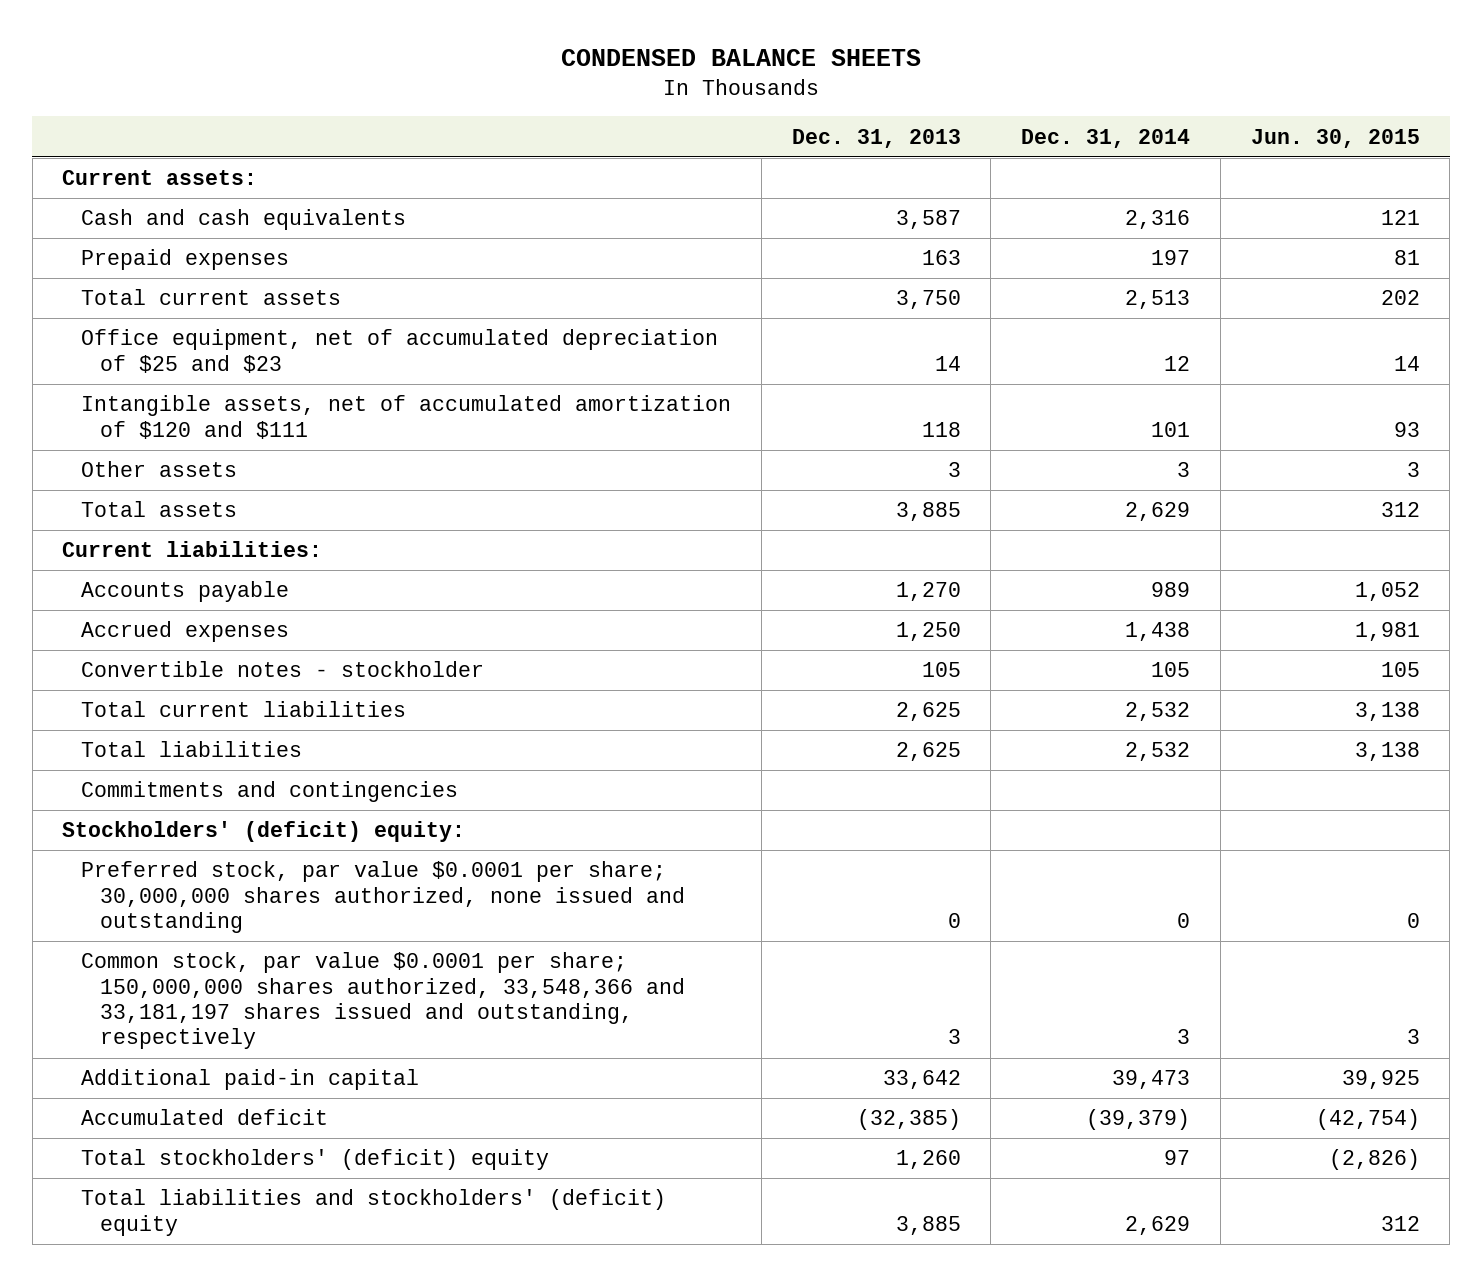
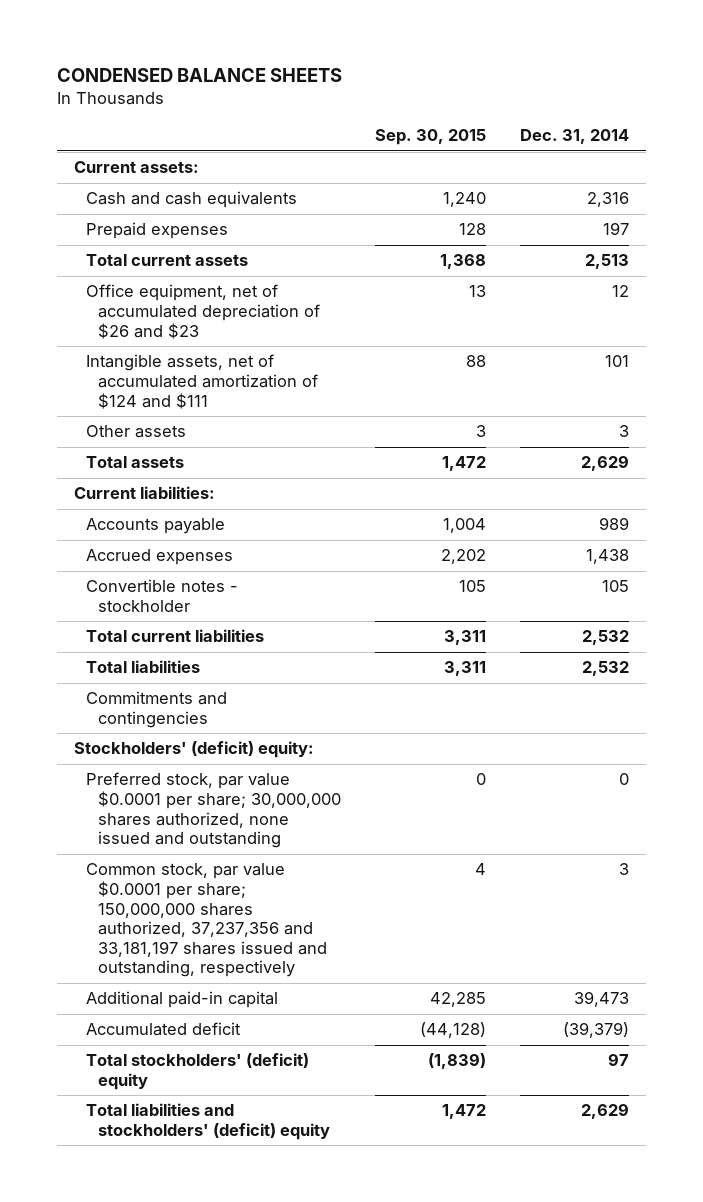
- | Dec. 31, 2013 | Dec. 31, 2014 | Jun. 30, 2015
+ | Sep. 30, 2015 | Dec. 31, 2014
- Office equipment, net of accumulated depreciation of $25 and $23 | 14 | 12 | 14
- Intangible assets, net of accumulated amortization of $120 and $111 | 118 | 101 | 93
+ Office equipment, net of accumulated depreciation of $26 and $23 | 13 | 12
+ Intangible assets, net of accumulated amortization of $124 and $111 | 88 | 101
- Common stock, par value $0.0001 per share; 150,000,000 shares authorized, 33,548,366 and 33,181,197 shares issued and outstanding, respectively | 3 | 3 | 3
+ Common stock, par value $0.0001 per share; 150,000,000 shares authorized, 37,237,356 and 33,181,197 shares issued and outstanding, respectively | 4 | 3

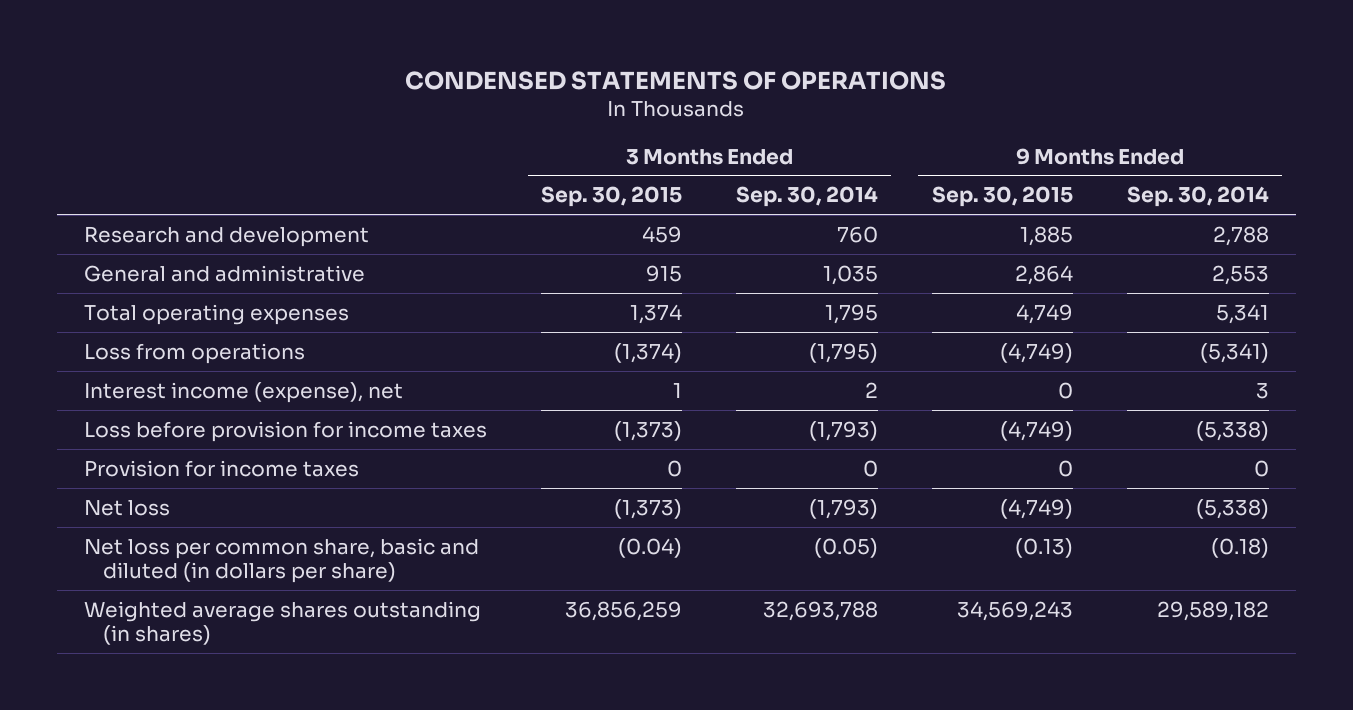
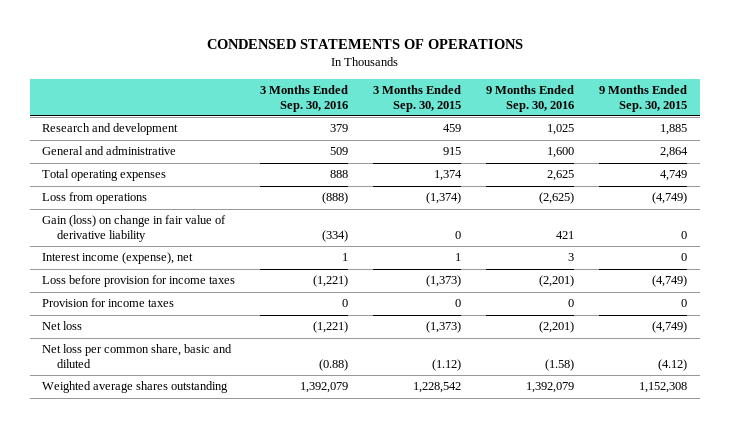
- | 3 Months Ended Sep. 30, 2015 | 3 Months Ended Sep. 30, 2014 | 9 Months Ended Sep. 30, 2015 | 9 Months Ended Sep. 30, 2014
+ | 3 Months Ended Sep. 30, 2016 | 3 Months Ended Sep. 30, 2015 | 9 Months Ended Sep. 30, 2016 | 9 Months Ended Sep. 30, 2015
+ Gain (loss) on change in fair value of derivative liability | (334) | 0 | 421 | 0
- Net loss per common share, basic and diluted (in dollars per share) | (0.04) | (0.05) | (0.13) | (0.18)
- Weighted average shares outstanding (in shares) | 36,856,259 | 32,693,788 | 34,569,243 | 29,589,182
+ Net loss per common share, basic and diluted | (0.88) | (1.12) | (1.58) | (4.12)
+ Weighted average shares outstanding | 1,392,079 | 1,228,542 | 1,392,079 | 1,152,308

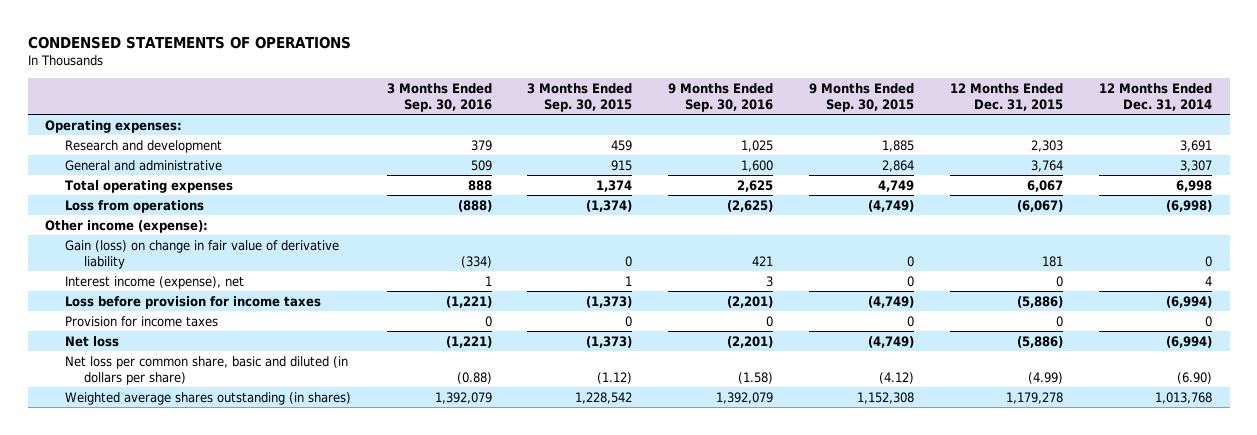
- | 3 Months Ended Sep. 30, 2016 | 3 Months Ended Sep. 30, 2015 | 9 Months Ended Sep. 30, 2016 | 9 Months Ended Sep. 30, 2015
+ | 3 Months Ended Sep. 30, 2016 | 3 Months Ended Sep. 30, 2015 | 9 Months Ended Sep. 30, 2016 | 9 Months Ended Sep. 30, 2015 | 12 Months Ended Dec. 31, 2015 | 12 Months Ended Dec. 31, 2014
+ Operating expenses:
+ Other income (expense):
- Net loss per common share, basic and diluted | (0.88) | (1.12) | (1.58) | (4.12)
- Weighted average shares outstanding | 1,392,079 | 1,228,542 | 1,392,079 | 1,152,308
+ Net loss per common share, basic and diluted (in dollars per share) | (0.88) | (1.12) | (1.58) | (4.12) | (4.99) | (6.90)
+ Weighted average shares outstanding (in shares) | 1,392,079 | 1,228,542 | 1,392,079 | 1,152,308 | 1,179,278 | 1,013,768

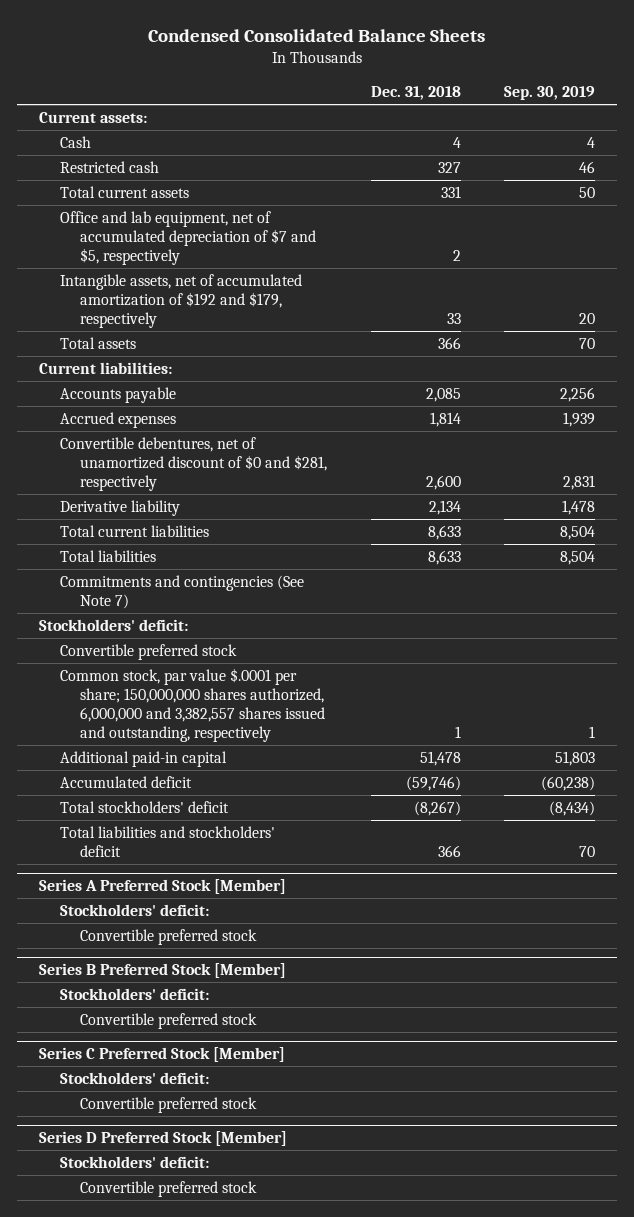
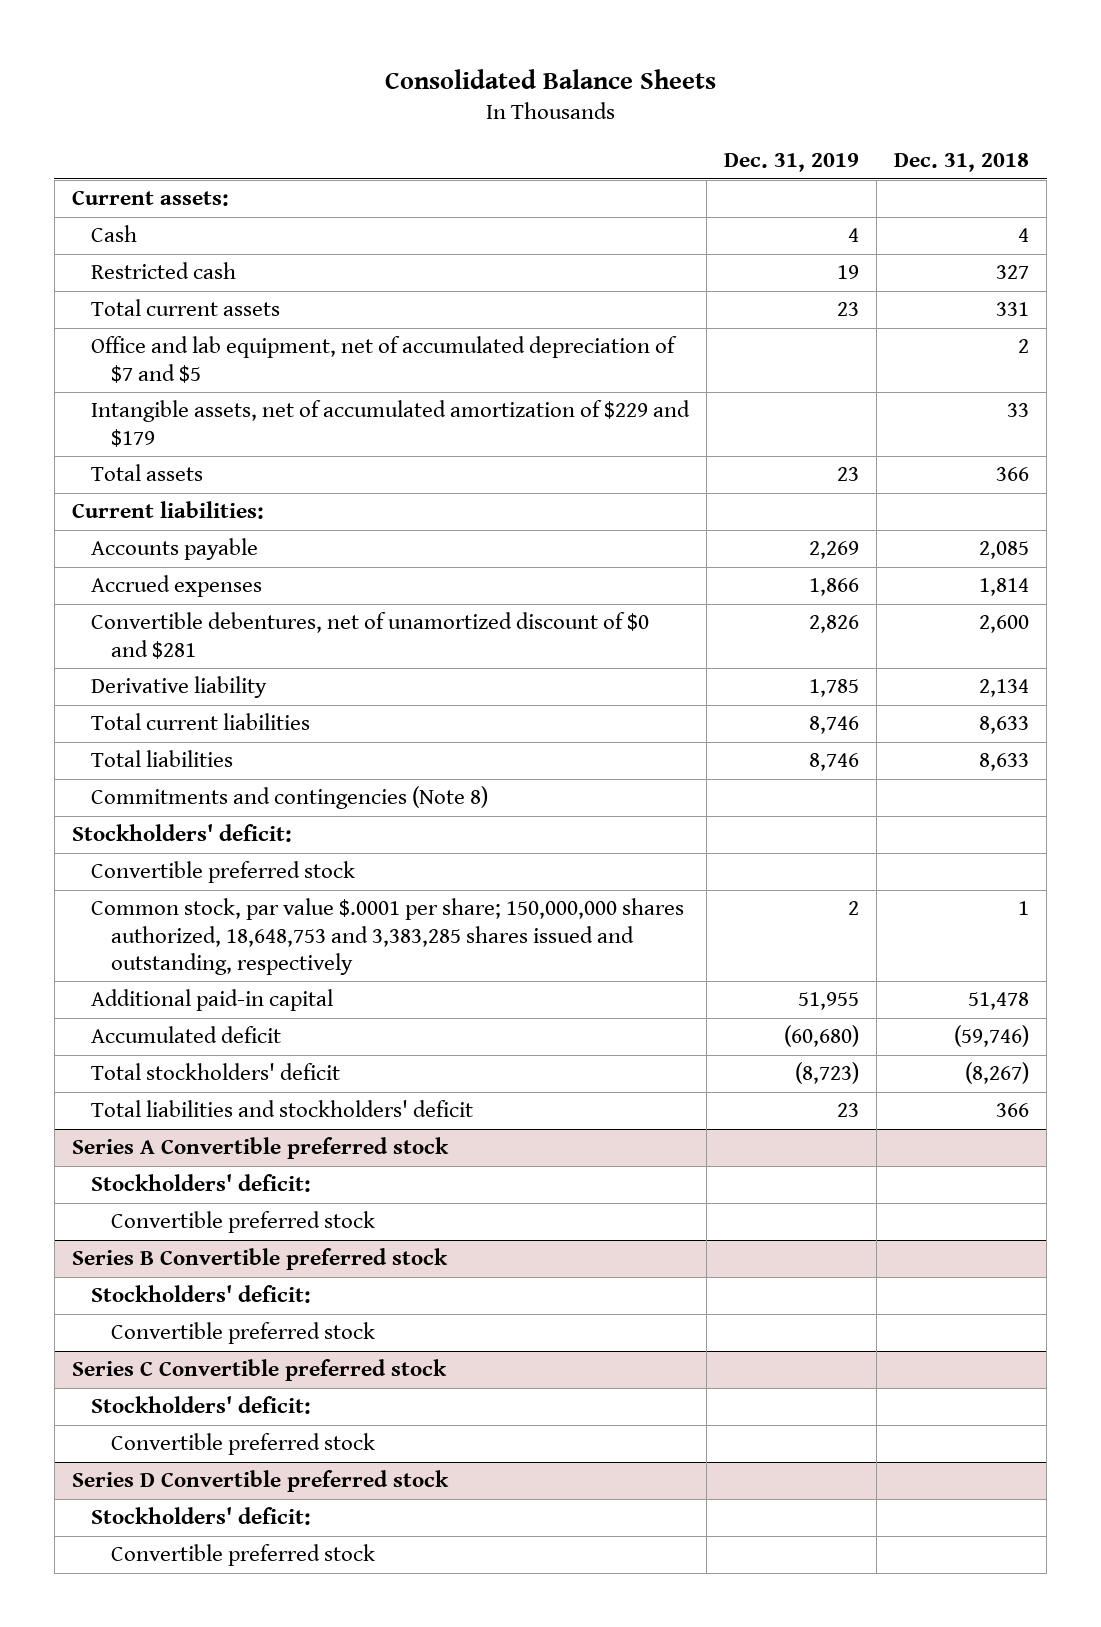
- Condensed Consolidated Balance Sheets
+ Consolidated Balance Sheets
- | Dec. 31, 2018 | Sep. 30, 2019
+ | Dec. 31, 2019 | Dec. 31, 2018
- Office and lab equipment, net of accumulated depreciation of $7 and $5, respectively | 2 |
- Intangible assets, net of accumulated amortization of $192 and $179, respectively | 33 | 20
+ Office and lab equipment, net of accumulated depreciation of $7 and $5 | | 2
+ Intangible assets, net of accumulated amortization of $229 and $179 | | 33
- Convertible debentures, net of unamortized discount of $0 and $281, respectively | 2,600 | 2,831
+ Convertible debentures, net of unamortized discount of $0 and $281 | 2,826 | 2,600
- Commitments and contingencies (See Note 7)
+ Commitments and contingencies (Note 8)
- Common stock, par value $.0001 per share; 150,000,000 shares authorized, 6,000,000 and 3,382,557 shares issued and outstanding, respectively | 1 | 1
+ Common stock, par value $.0001 per share; 150,000,000 shares authorized, 18,648,753 and 3,383,285 shares issued and outstanding, respectively | 2 | 1
- Series A Preferred Stock [Member]
+ Series A Convertible preferred stock
- Series B Preferred Stock [Member]
+ Series B Convertible preferred stock
- Series C Preferred Stock [Member]
+ Series C Convertible preferred stock
- Series D Preferred Stock [Member]
+ Series D Convertible preferred stock

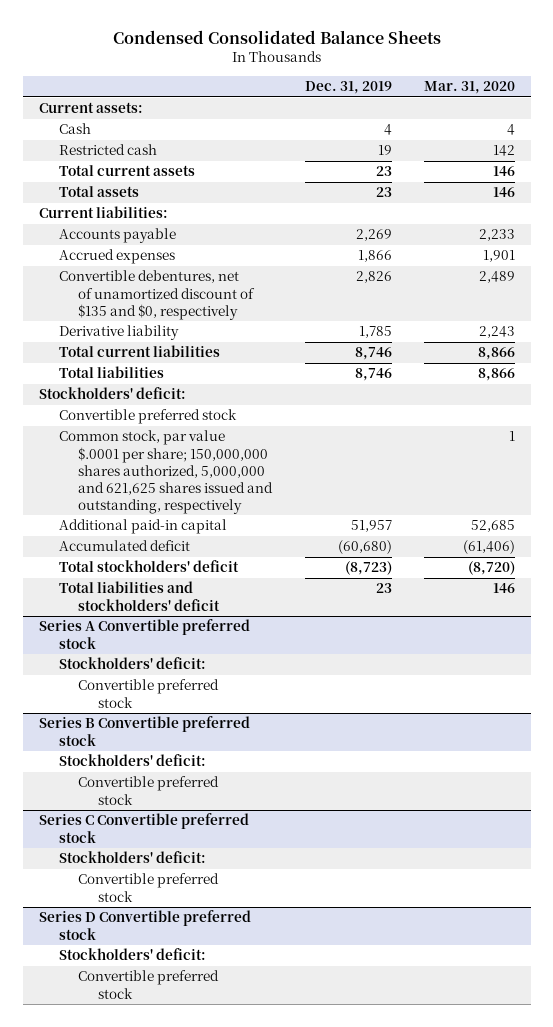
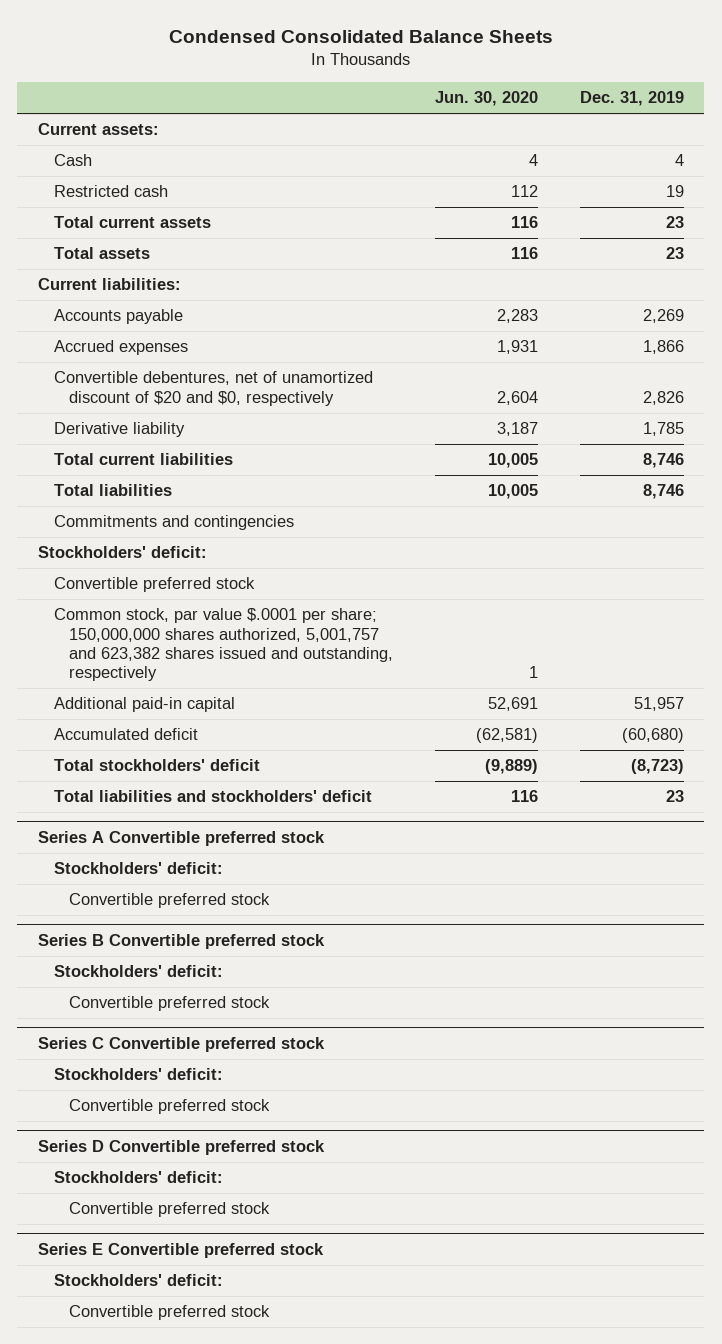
- | Dec. 31, 2019 | Mar. 31, 2020
+ | Jun. 30, 2020 | Dec. 31, 2019
- Convertible debentures, net of unamortized discount of $135 and $0, respectively | 2,826 | 2,489
+ Convertible debentures, net of unamortized discount of $20 and $0, respectively | 2,604 | 2,826
+ Commitments and contingencies
- Common stock, par value $.0001 per share; 150,000,000 shares authorized, 5,000,000 and 621,625 shares issued and outstanding, respectively | | 1
+ Common stock, par value $.0001 per share; 150,000,000 shares authorized, 5,001,757 and 623,382 shares issued and outstanding, respectively | 1 |
+ Series E Convertible preferred stock
+ Stockholders' deficit:
+ Convertible preferred stock

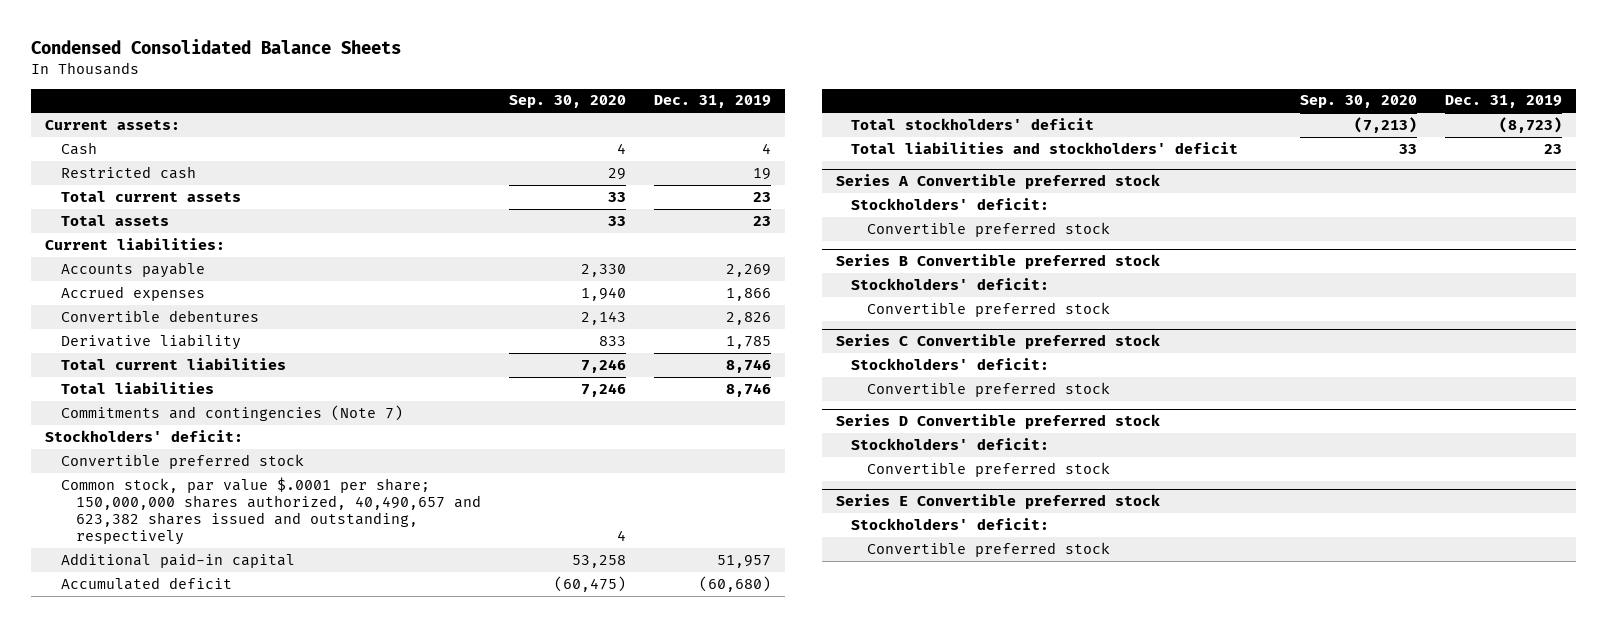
- | Jun. 30, 2020 | Dec. 31, 2019
+ | Sep. 30, 2020 | Dec. 31, 2019
- Convertible debentures, net of unamortized discount of $20 and $0, respectively | 2,604 | 2,826
+ Convertible debentures | 2,143 | 2,826
- Commitments and contingencies
+ Commitments and contingencies (Note 7)
- Common stock, par value $.0001 per share; 150,000,000 shares authorized, 5,001,757 and 623,382 shares issued and outstanding, respectively | 1 |
+ Common stock, par value $.0001 per share; 150,000,000 shares authorized, 40,490,657 and 623,382 shares issued and outstanding, respectively | 4 |

